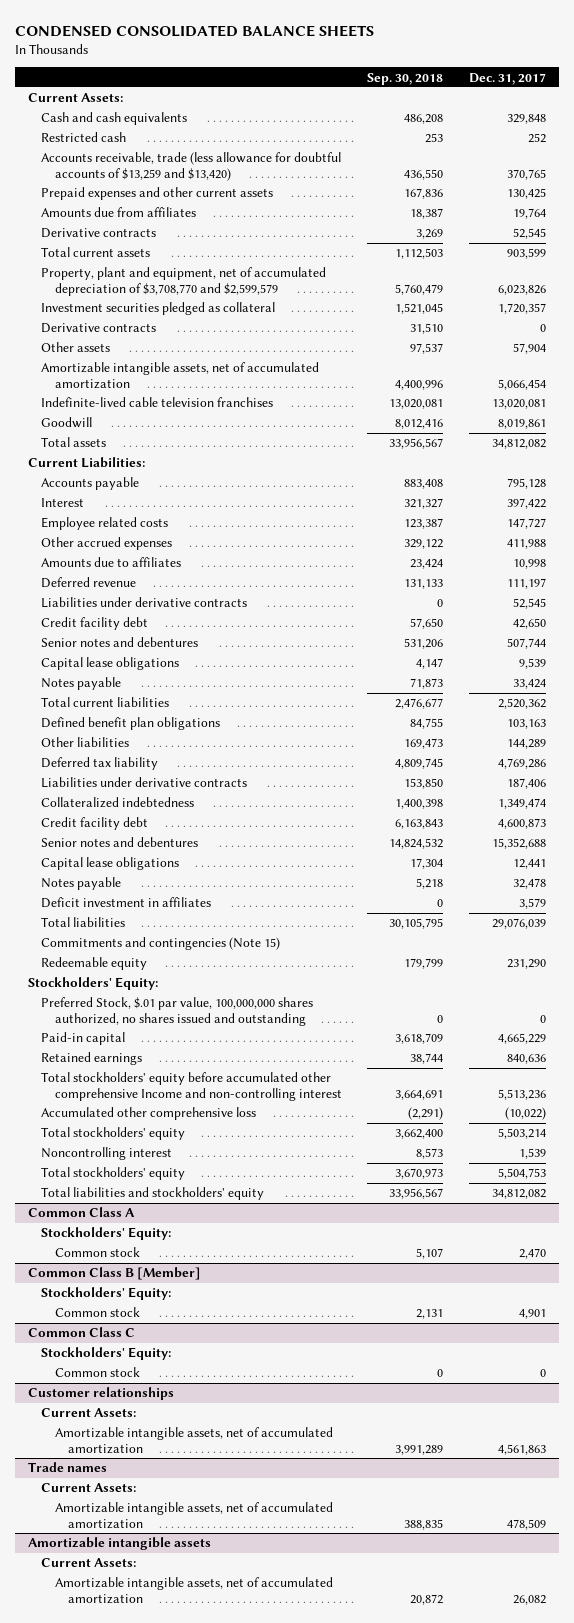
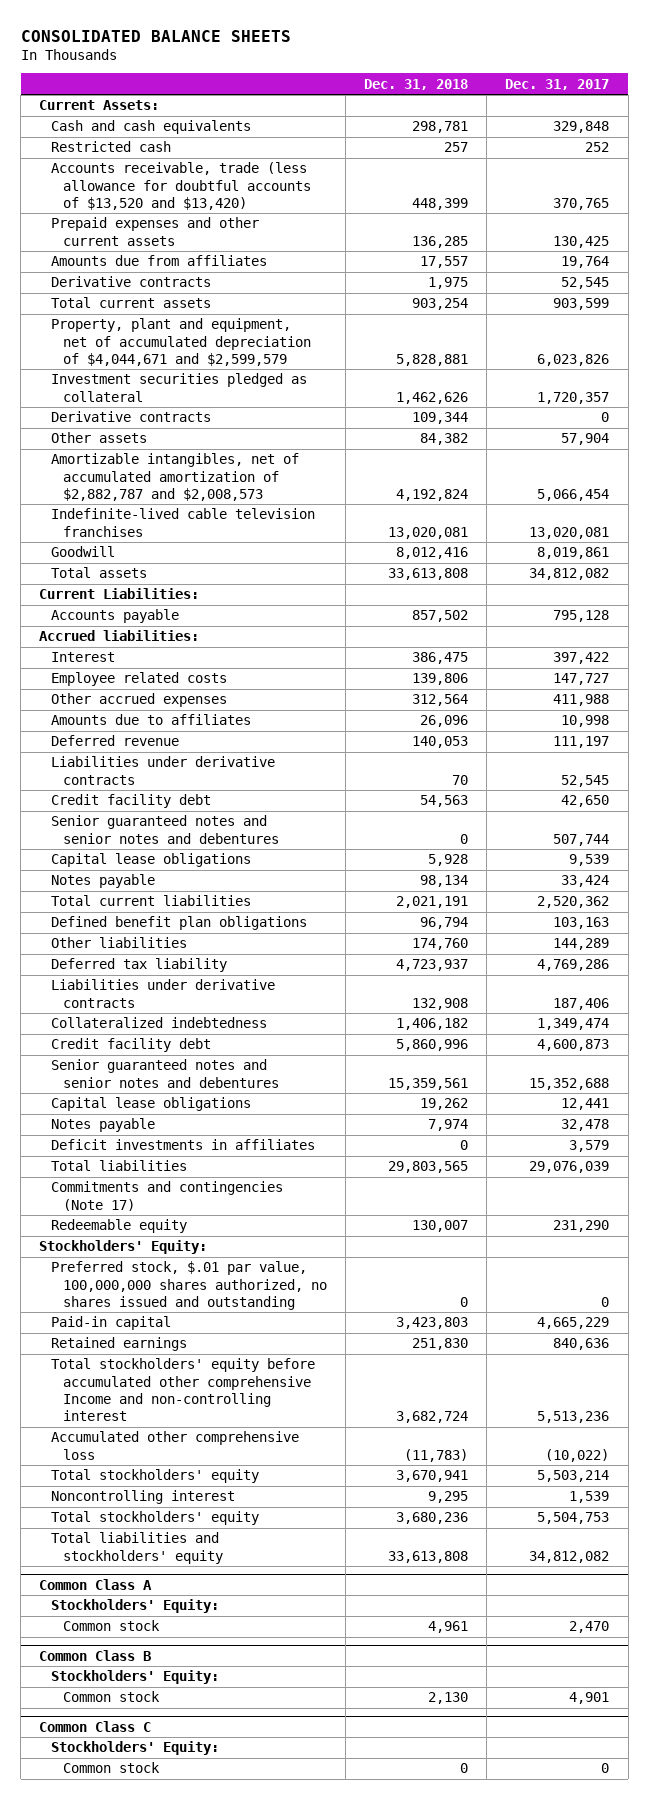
- CONDENSED CONSOLIDATED BALANCE SHEETS
+ CONSOLIDATED BALANCE SHEETS
- | Sep. 30, 2018 | Dec. 31, 2017
+ | Dec. 31, 2018 | Dec. 31, 2017
- Accounts receivable, trade (less allowance for doubtful accounts of $13,259 and $13,420) | 436,550 | 370,765
+ Accounts receivable, trade (less allowance for doubtful accounts of $13,520 and $13,420) | 448,399 | 370,765
- Property, plant and equipment, net of accumulated depreciation of $3,708,770 and $2,599,579 | 5,760,479 | 6,023,826
+ Property, plant and equipment, net of accumulated depreciation of $4,044,671 and $2,599,579 | 5,828,881 | 6,023,826
- Amortizable intangible assets, net of accumulated amortization | 4,400,996 | 5,066,454
+ Amortizable intangibles, net of accumulated amortization of $2,882,787 and $2,008,573 | 4,192,824 | 5,066,454
+ Accrued liabilities:
- Senior notes and debentures | 531,206 | 507,744
+ Senior guaranteed notes and senior notes and debentures | 0 | 507,744
- Senior notes and debentures | 14,824,532 | 15,352,688
+ Senior guaranteed notes and senior notes and debentures | 15,359,561 | 15,352,688
- Deficit investment in affiliates | 0 | 3,579
+ Deficit investments in affiliates | 0 | 3,579
- Commitments and contingencies (Note 15)
+ Commitments and contingencies (Note 17)
- Preferred Stock, $.01 par value, 100,000,000 shares authorized, no shares issued and outstanding | 0 | 0
+ Preferred stock, $.01 par value, 100,000,000 shares authorized, no shares issued and outstanding | 0 | 0
- Common Class B [Member]
+ Common Class B
- Customer relationships
- Current Assets:
- Amortizable intangible assets, net of accumulated amortization | 3,991,289 | 4,561,863
- Trade names
- Current Assets:
- Amortizable intangible assets, net of accumulated amortization | 388,835 | 478,509
- Amortizable intangible assets
- Current Assets:
- Amortizable intangible assets, net of accumulated amortization | 20,872 | 26,082

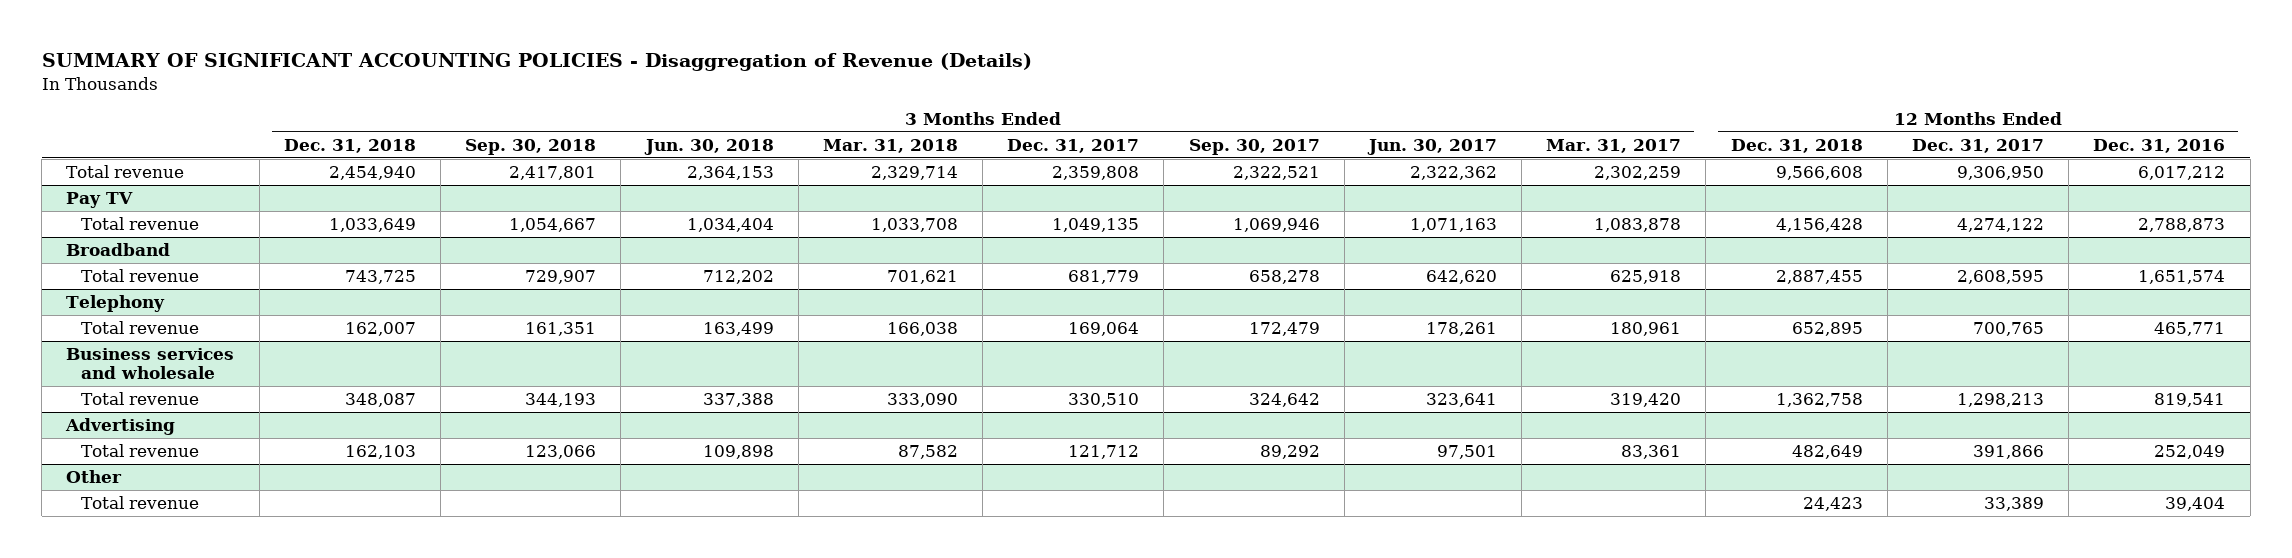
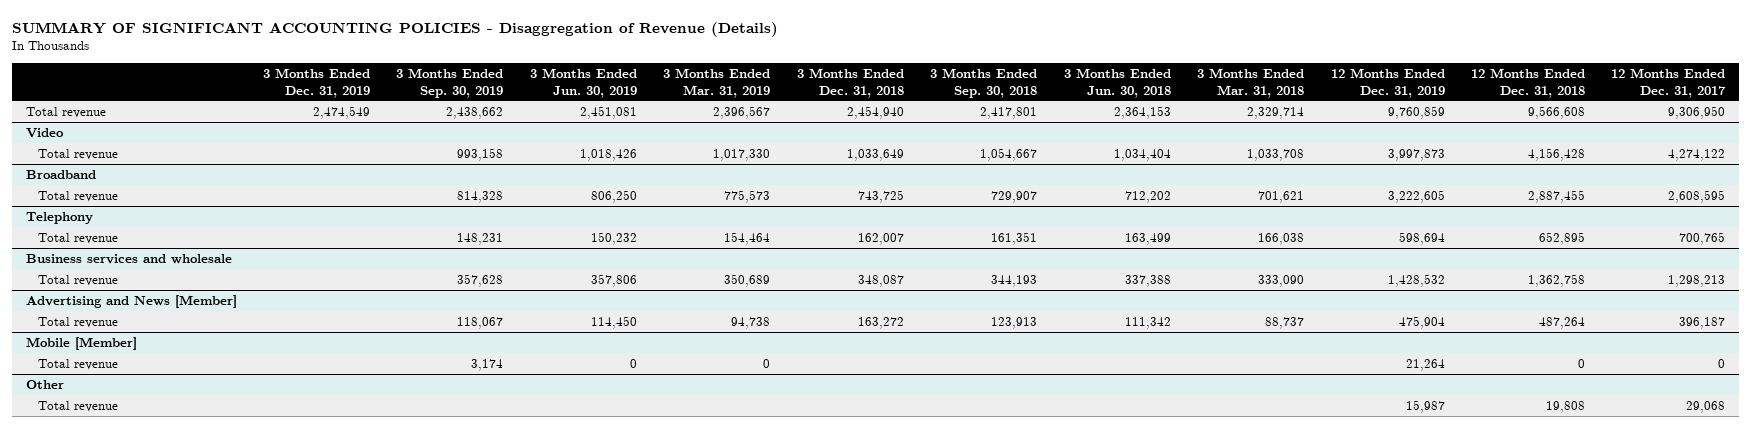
- | 3 Months Ended Dec. 31, 2018 | 3 Months Ended Sep. 30, 2018 | 3 Months Ended Jun. 30, 2018 | 3 Months Ended Mar. 31, 2018 | 3 Months Ended Dec. 31, 2017 | 3 Months Ended Sep. 30, 2017 | 3 Months Ended Jun. 30, 2017 | 3 Months Ended Mar. 31, 2017 | 12 Months Ended Dec. 31, 2018 | 12 Months Ended Dec. 31, 2017 | 12 Months Ended Dec. 31, 2016
+ | 3 Months Ended Dec. 31, 2019 | 3 Months Ended Sep. 30, 2019 | 3 Months Ended Jun. 30, 2019 | 3 Months Ended Mar. 31, 2019 | 3 Months Ended Dec. 31, 2018 | 3 Months Ended Sep. 30, 2018 | 3 Months Ended Jun. 30, 2018 | 3 Months Ended Mar. 31, 2018 | 12 Months Ended Dec. 31, 2019 | 12 Months Ended Dec. 31, 2018 | 12 Months Ended Dec. 31, 2017
- Pay TV
+ Video
- Advertising
- Total revenue | 162,103 | 123,066 | 109,898 | 87,582 | 121,712 | 89,292 | 97,501 | 83,361 | 482,649 | 391,866 | 252,049
+ Advertising and News [Member]
+ Total revenue | | 118,067 | 114,450 | 94,738 | 163,272 | 123,913 | 111,342 | 88,737 | 475,904 | 487,264 | 396,187
+ Mobile [Member]
+ Total revenue | | 3,174 | 0 | 0 | | | | | 21,264 | 0 | 0
@ Other
- Total revenue | | | | | | | | | 24,423 | 33,389 | 39,404
+ Total revenue | | | | | | | | | 15,987 | 19,808 | 29,068

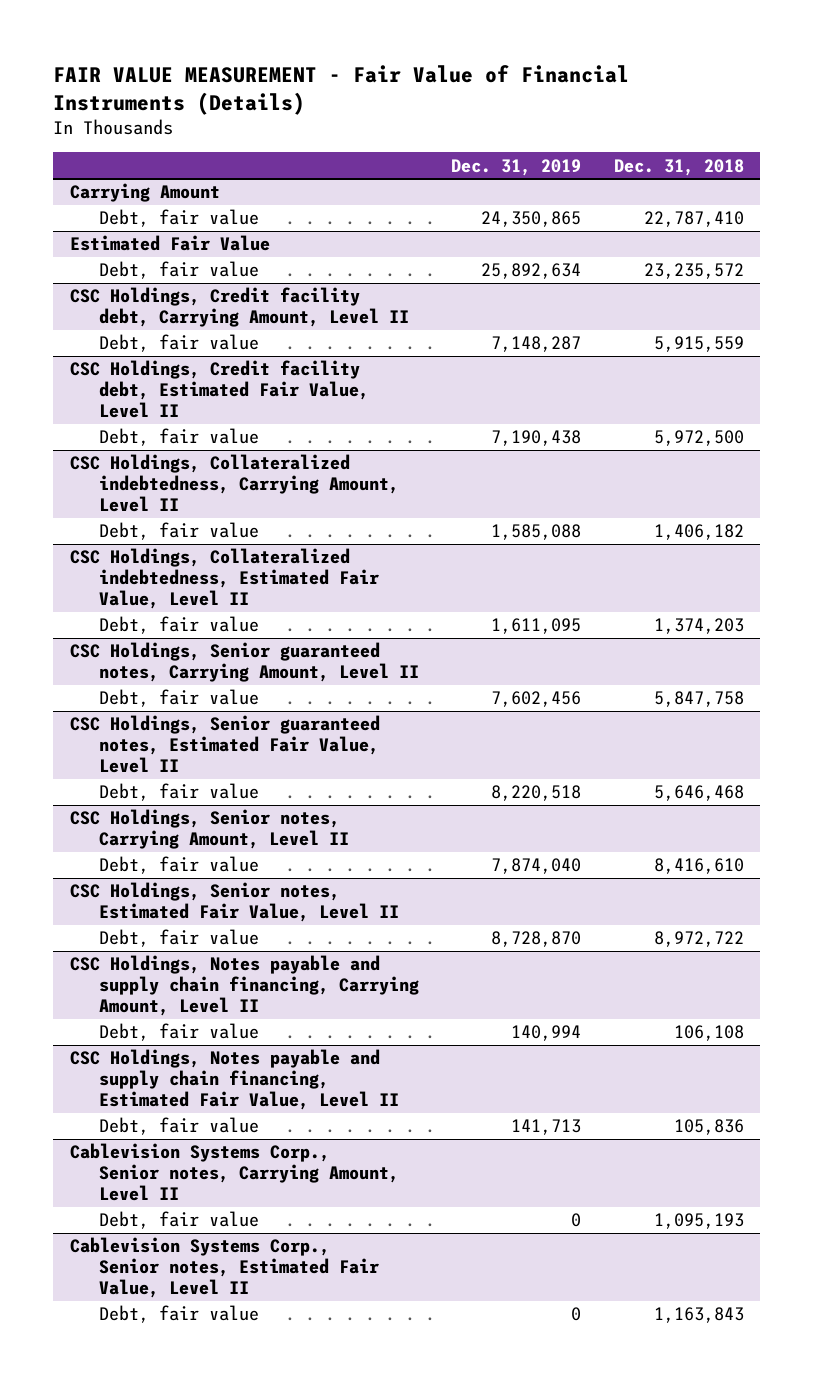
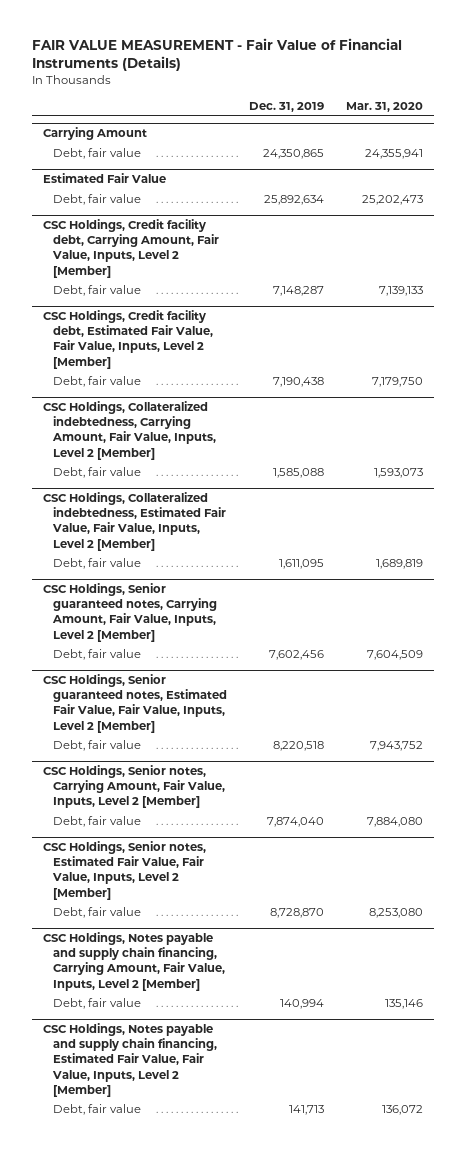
- | Dec. 31, 2019 | Dec. 31, 2018
+ | Dec. 31, 2019 | Mar. 31, 2020
- CSC Holdings, Credit facility debt, Carrying Amount, Level II
+ CSC Holdings, Credit facility debt, Carrying Amount, Fair Value, Inputs, Level 2 [Member]
- CSC Holdings, Credit facility debt, Estimated Fair Value, Level II
+ CSC Holdings, Credit facility debt, Estimated Fair Value, Fair Value, Inputs, Level 2 [Member]
- CSC Holdings, Collateralized indebtedness, Carrying Amount, Level II
+ CSC Holdings, Collateralized indebtedness, Carrying Amount, Fair Value, Inputs, Level 2 [Member]
- CSC Holdings, Collateralized indebtedness, Estimated Fair Value, Level II
+ CSC Holdings, Collateralized indebtedness, Estimated Fair Value, Fair Value, Inputs, Level 2 [Member]
- CSC Holdings, Senior guaranteed notes, Carrying Amount, Level II
+ CSC Holdings, Senior guaranteed notes, Carrying Amount, Fair Value, Inputs, Level 2 [Member]
- CSC Holdings, Senior guaranteed notes, Estimated Fair Value, Level II
+ CSC Holdings, Senior guaranteed notes, Estimated Fair Value, Fair Value, Inputs, Level 2 [Member]
- CSC Holdings, Senior notes, Carrying Amount, Level II
+ CSC Holdings, Senior notes, Carrying Amount, Fair Value, Inputs, Level 2 [Member]
- CSC Holdings, Senior notes, Estimated Fair Value, Level II
+ CSC Holdings, Senior notes, Estimated Fair Value, Fair Value, Inputs, Level 2 [Member]
- CSC Holdings, Notes payable and supply chain financing, Carrying Amount, Level II
+ CSC Holdings, Notes payable and supply chain financing, Carrying Amount, Fair Value, Inputs, Level 2 [Member]
- CSC Holdings, Notes payable and supply chain financing, Estimated Fair Value, Level II
+ CSC Holdings, Notes payable and supply chain financing, Estimated Fair Value, Fair Value, Inputs, Level 2 [Member]
- Cablevision Systems Corp., Senior notes, Carrying Amount, Level II
- Debt, fair value | 0 | 1,095,193
- Cablevision Systems Corp., Senior notes, Estimated Fair Value, Level II
- Debt, fair value | 0 | 1,163,843

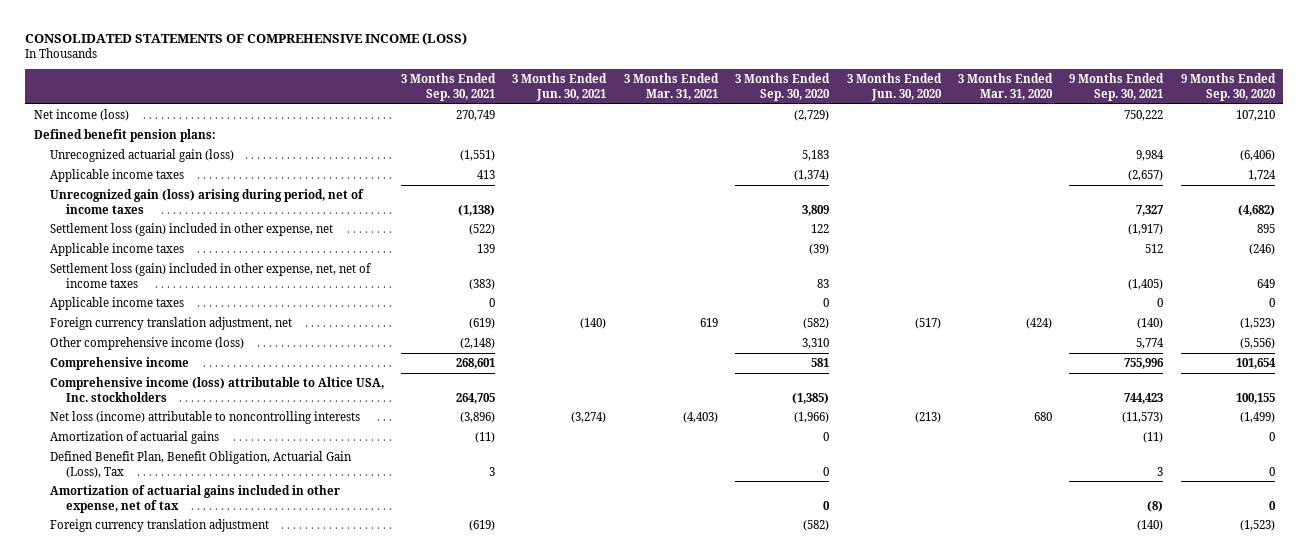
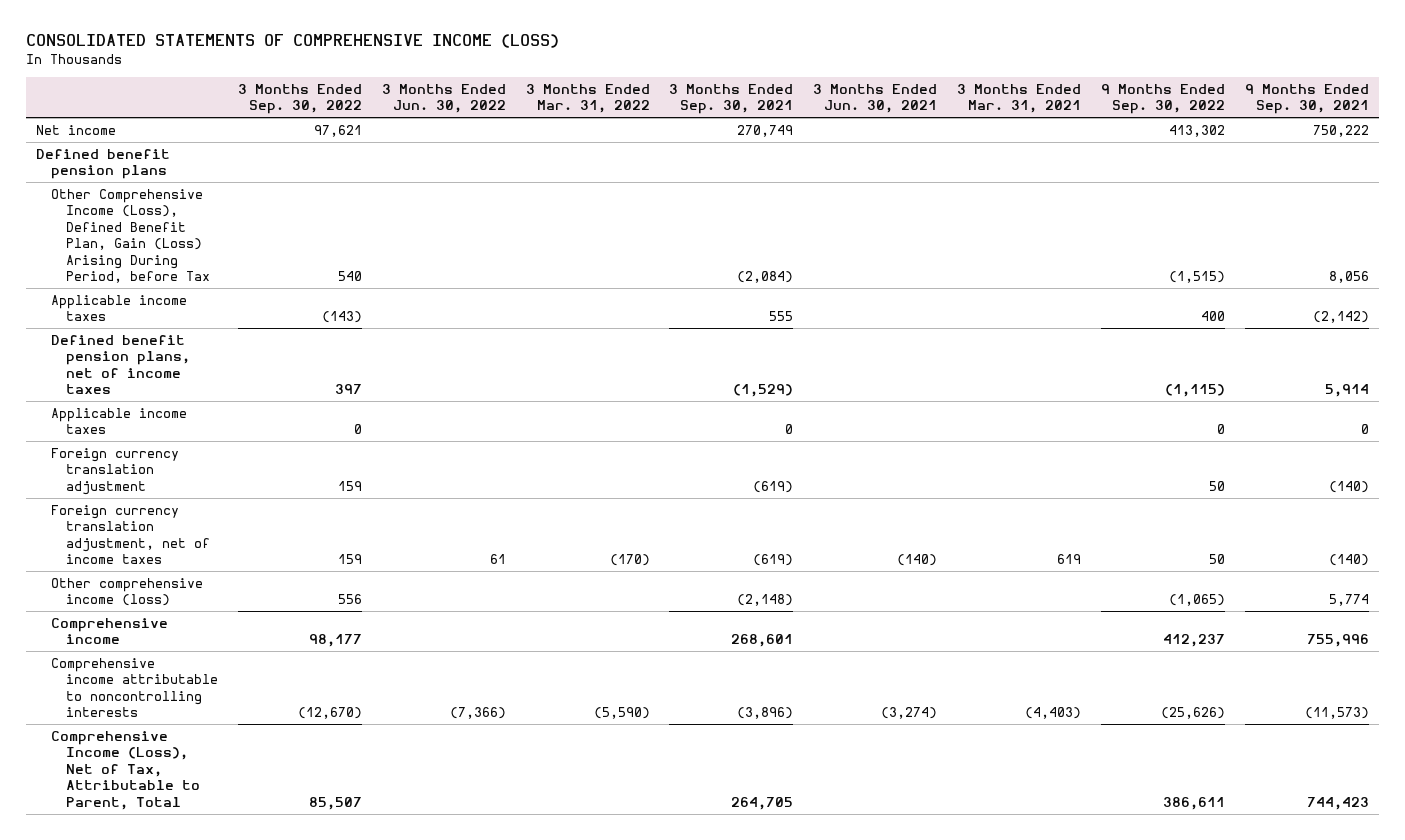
- | 3 Months Ended Sep. 30, 2021 | 3 Months Ended Jun. 30, 2021 | 3 Months Ended Mar. 31, 2021 | 3 Months Ended Sep. 30, 2020 | 3 Months Ended Jun. 30, 2020 | 3 Months Ended Mar. 31, 2020 | 9 Months Ended Sep. 30, 2021 | 9 Months Ended Sep. 30, 2020
+ | 3 Months Ended Sep. 30, 2022 | 3 Months Ended Jun. 30, 2022 | 3 Months Ended Mar. 31, 2022 | 3 Months Ended Sep. 30, 2021 | 3 Months Ended Jun. 30, 2021 | 3 Months Ended Mar. 31, 2021 | 9 Months Ended Sep. 30, 2022 | 9 Months Ended Sep. 30, 2021
- Net income (loss) | 270,749 | | | (2,729) | | | 750,222 | 107,210
- Defined benefit pension plans:
- Unrecognized actuarial gain (loss) | (1,551) | | | 5,183 | | | 9,984 | (6,406)
- Applicable income taxes | 413 | | | (1,374) | | | (2,657) | 1,724
- Unrecognized gain (loss) arising during period, net of income taxes | (1,138) | | | 3,809 | | | 7,327 | (4,682)
- Settlement loss (gain) included in other expense, net | (522) | | | 122 | | | (1,917) | 895
- Applicable income taxes | 139 | | | (39) | | | 512 | (246)
- Settlement loss (gain) included in other expense, net, net of income taxes | (383) | | | 83 | | | (1,405) | 649
+ Net income | 97,621 | | | 270,749 | | | 413,302 | 750,222
+ Defined benefit pension plans
+ Other Comprehensive Income (Loss), Defined Benefit Plan, Gain (Loss) Arising During Period, before Tax | 540 | | | (2,084) | | | (1,515) | 8,056
+ Applicable income taxes | (143) | | | 555 | | | 400 | (2,142)
+ Defined benefit pension plans, net of income taxes | 397 | | | (1,529) | | | (1,115) | 5,914
- Foreign currency translation adjustment, net | (619) | (140) | 619 | (582) | (517) | (424) | (140) | (1,523)
moved up: Foreign currency translation adjustment | 159 | | | (619) | | | 50 | (140)
+ Foreign currency translation adjustment, net of income taxes | 159 | 61 | (170) | (619) | (140) | 619 | 50 | (140)
- Comprehensive income (loss) attributable to Altice USA, Inc. stockholders | 264,705 | | | (1,385) | | | 744,423 | 100,155
- Net loss (income) attributable to noncontrolling interests | (3,896) | (3,274) | (4,403) | (1,966) | (213) | 680 | (11,573) | (1,499)
- Amortization of actuarial gains | (11) | | | 0 | | | (11) | 0
- Defined Benefit Plan, Benefit Obligation, Actuarial Gain (Loss), Tax | 3 | | | 0 | | | 3 | 0
- Amortization of actuarial gains included in other expense, net of tax | | | | 0 | | | (8) | 0
+ Comprehensive income attributable to noncontrolling interests | (12,670) | (7,366) | (5,590) | (3,896) | (3,274) | (4,403) | (25,626) | (11,573)
+ Comprehensive Income (Loss), Net of Tax, Attributable to Parent, Total | 85,507 | | | 264,705 | | | 386,611 | 744,423

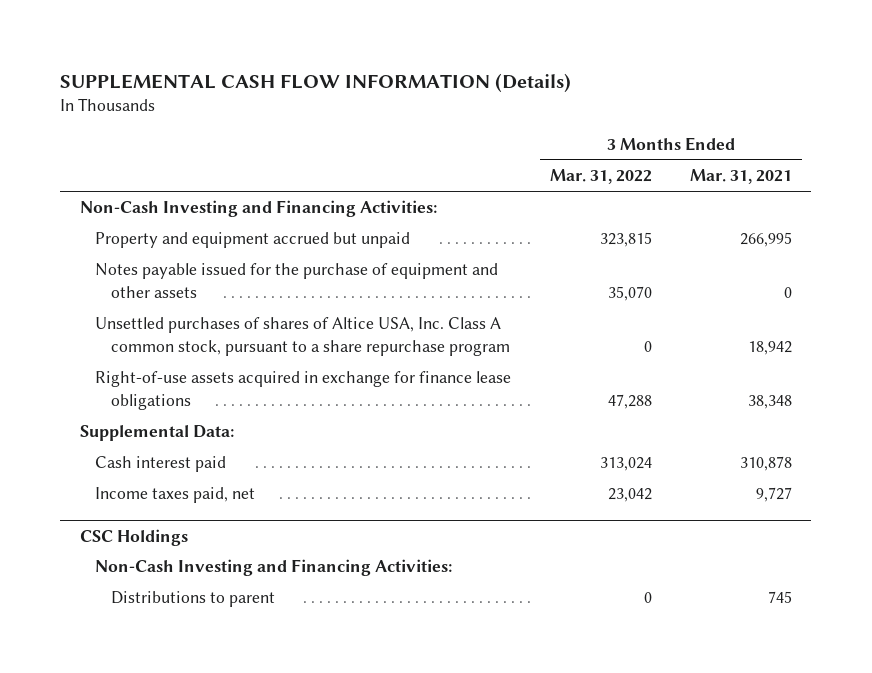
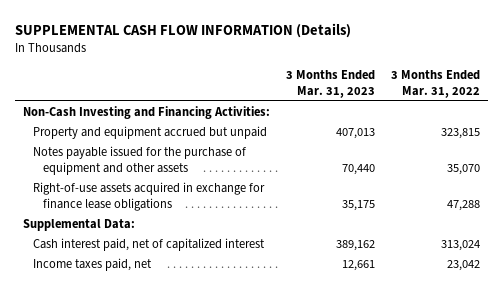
- | 3 Months Ended Mar. 31, 2022 | 3 Months Ended Mar. 31, 2021
+ | 3 Months Ended Mar. 31, 2023 | 3 Months Ended Mar. 31, 2022
- Unsettled purchases of shares of Altice USA, Inc. Class A common stock, pursuant to a share repurchase program | 0 | 18,942
- Cash interest paid | 313,024 | 310,878
+ Cash interest paid, net of capitalized interest | 389,162 | 313,024
- CSC Holdings
- Non-Cash Investing and Financing Activities:
- Distributions to parent | 0 | 745

